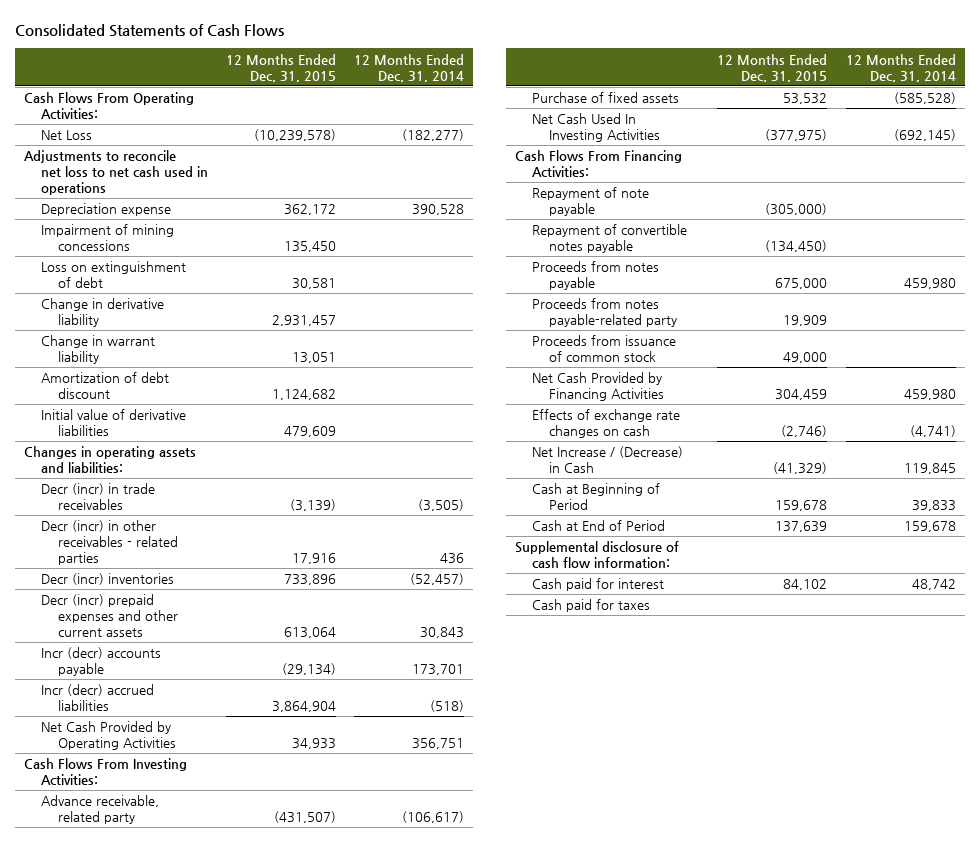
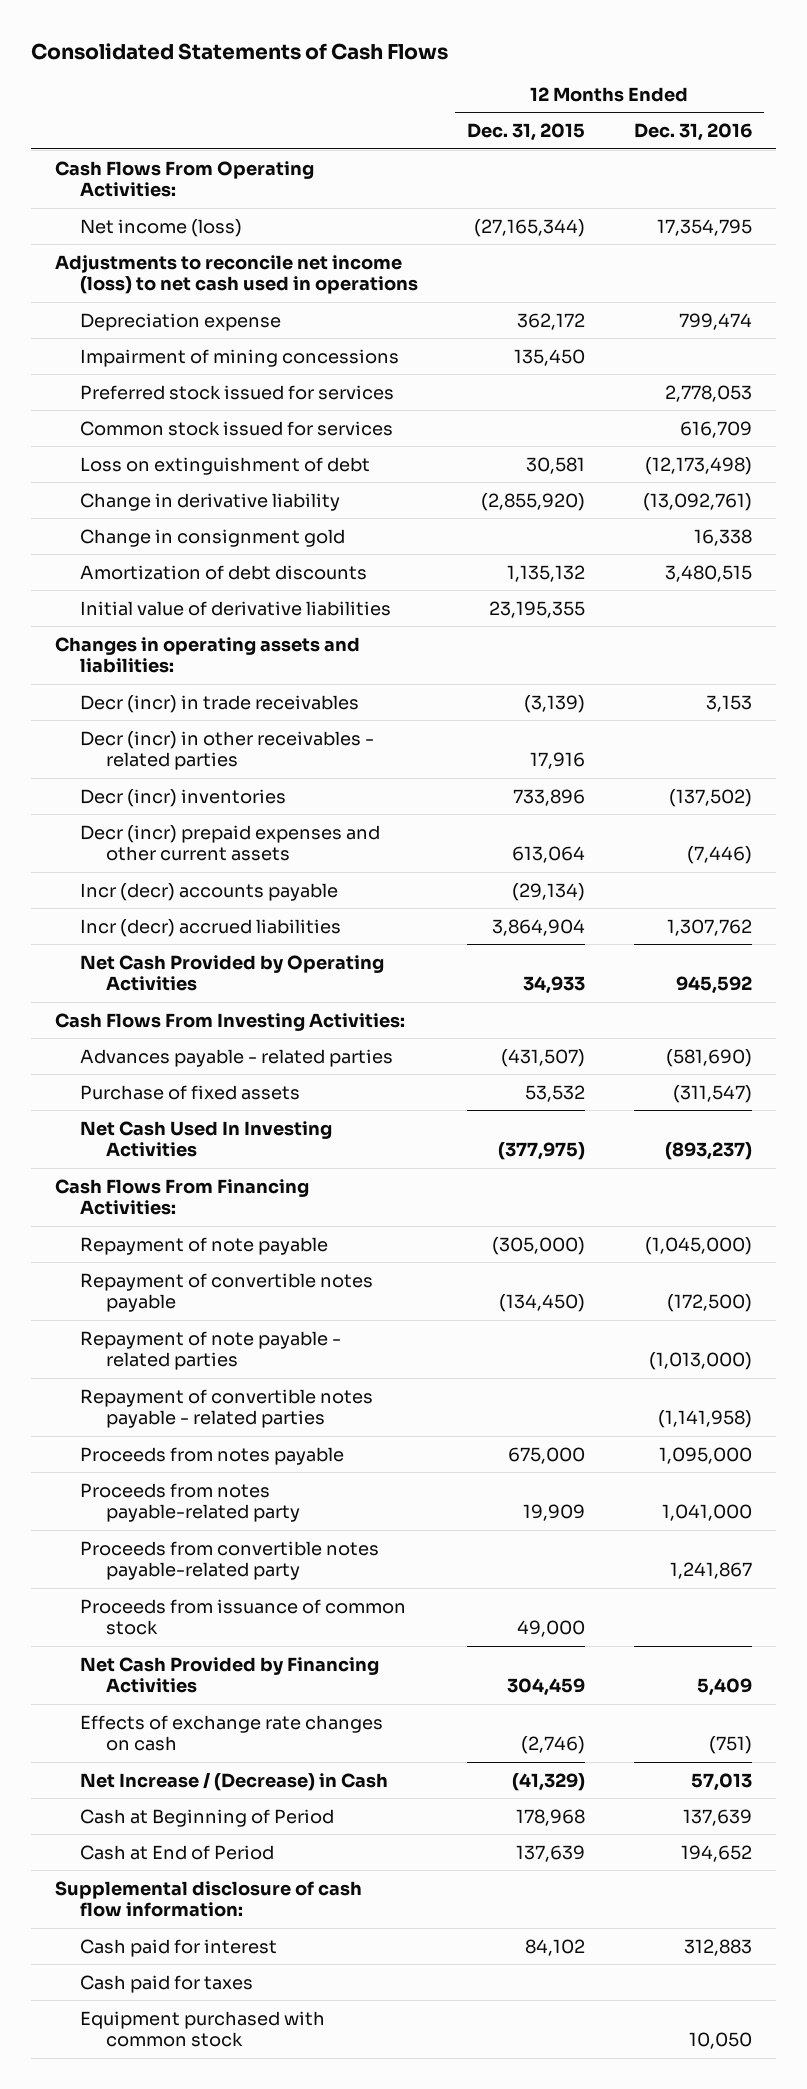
- | 12 Months Ended Dec. 31, 2015 | 12 Months Ended Dec. 31, 2014
+ | 12 Months Ended Dec. 31, 2015 | 12 Months Ended Dec. 31, 2016
- Net Loss | (10,239,578) | (182,277)
- Adjustments to reconcile net loss to net cash used in operations
+ Net income (loss) | (27,165,344) | 17,354,795
+ Adjustments to reconcile net income (loss) to net cash used in operations
+ Preferred stock issued for services | | 2,778,053
+ Common stock issued for services | | 616,709
- Change in derivative liability | 2,931,457 |
- Change in warrant liability | 13,051 |
- Amortization of debt discount | 1,124,682 |
- Initial value of derivative liabilities | 479,609 |
+ Change in derivative liability | (2,855,920) | (13,092,761)
+ Change in consignment gold | | 16,338
+ Amortization of debt discounts | 1,135,132 | 3,480,515
+ Initial value of derivative liabilities | 23,195,355 |
- Advance receivable, related party | (431,507) | (106,617)
+ Advances payable - related parties | (431,507) | (581,690)
+ Repayment of note payable - related parties | | (1,013,000)
+ Repayment of convertible notes payable - related parties | | (1,141,958)
+ Proceeds from convertible notes payable-related party | | 1,241,867
- Cash at Beginning of Period | 159,678 | 39,833
+ Cash at Beginning of Period | 178,968 | 137,639
+ Equipment purchased with common stock | | 10,050

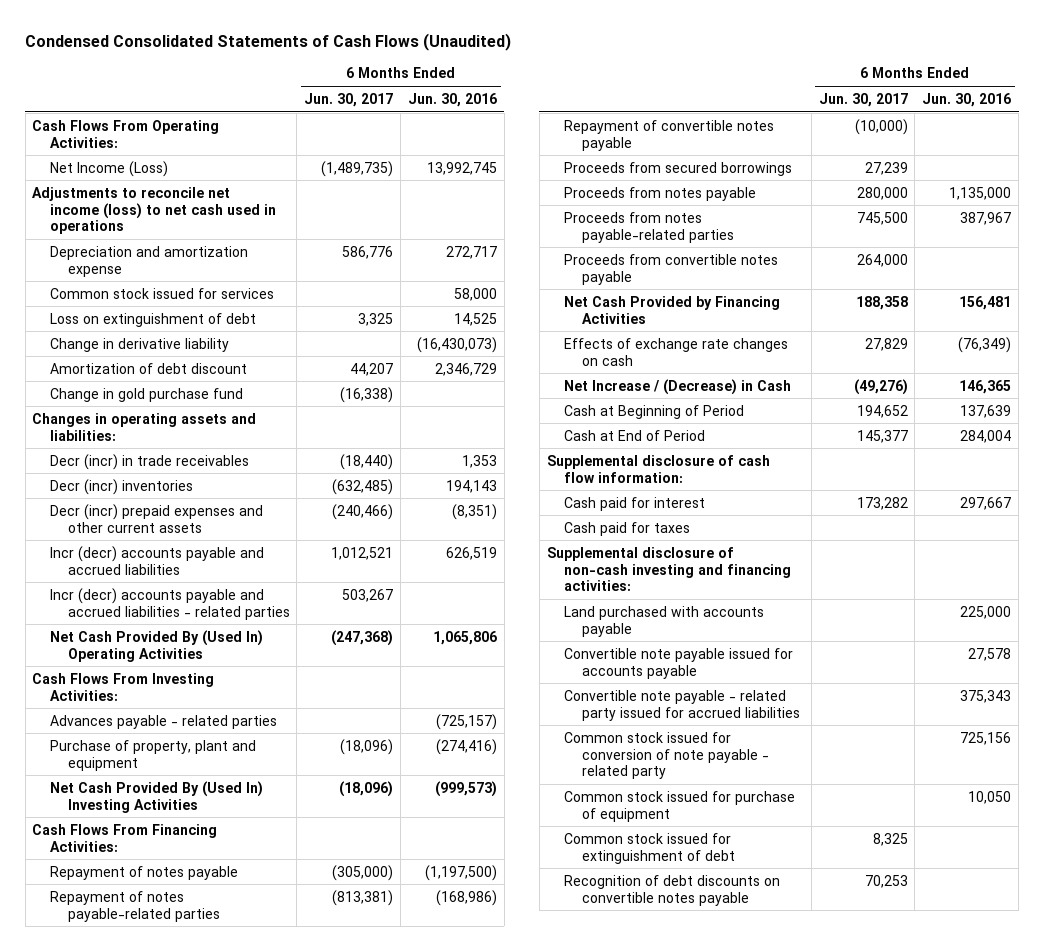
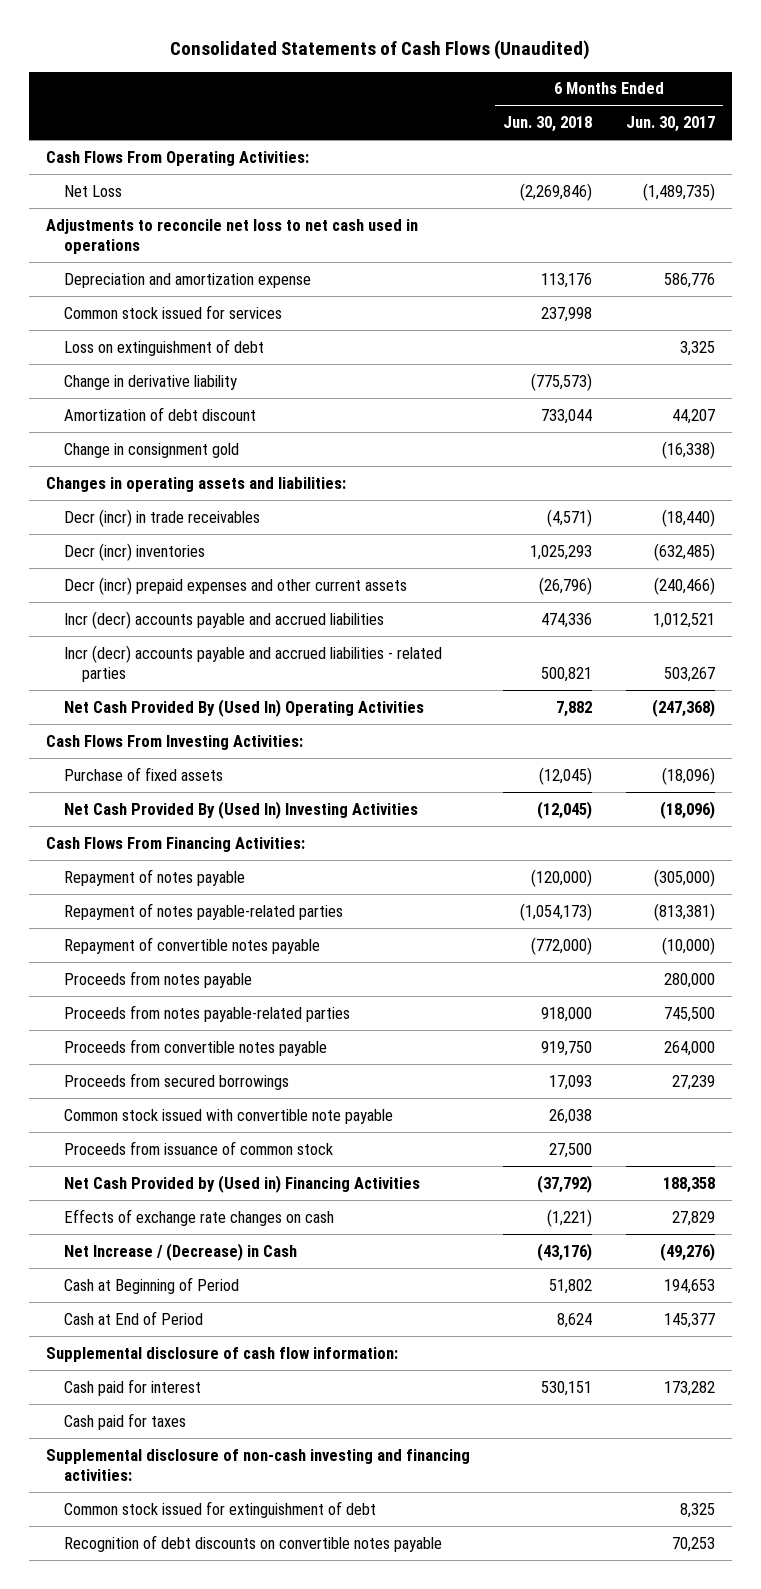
- Condensed Consolidated Statements of Cash Flows (Unaudited)
+ Consolidated Statements of Cash Flows (Unaudited)
- | 6 Months Ended Jun. 30, 2017 | 6 Months Ended Jun. 30, 2016
+ | 6 Months Ended Jun. 30, 2018 | 6 Months Ended Jun. 30, 2017
- Net Income (Loss) | (1,489,735) | 13,992,745
- Adjustments to reconcile net income (loss) to net cash used in operations
+ Net Loss | (2,269,846) | (1,489,735)
+ Adjustments to reconcile net loss to net cash used in operations
- Change in gold purchase fund | (16,338) |
+ Change in consignment gold | | (16,338)
- Advances payable - related parties | | (725,157)
- Purchase of property, plant and equipment | (18,096) | (274,416)
+ Purchase of fixed assets | (12,045) | (18,096)
- Net Cash Provided by Financing Activities | 188,358 | 156,481
moved down: Proceeds from secured borrowings | 17,093 | 27,239
+ Common stock issued with convertible note payable | 26,038 |
+ Proceeds from issuance of common stock | 27,500 |
+ Net Cash Provided by (Used in) Financing Activities | (37,792) | 188,358
- Cash at Beginning of Period | 194,652 | 137,639
+ Cash at Beginning of Period | 51,802 | 194,653
- Land purchased with accounts payable | | 225,000
- Convertible note payable issued for accounts payable | | 27,578
- Convertible note payable - related party issued for accrued liabilities | | 375,343
- Common stock issued for conversion of note payable - related party | | 725,156
- Common stock issued for purchase of equipment | | 10,050

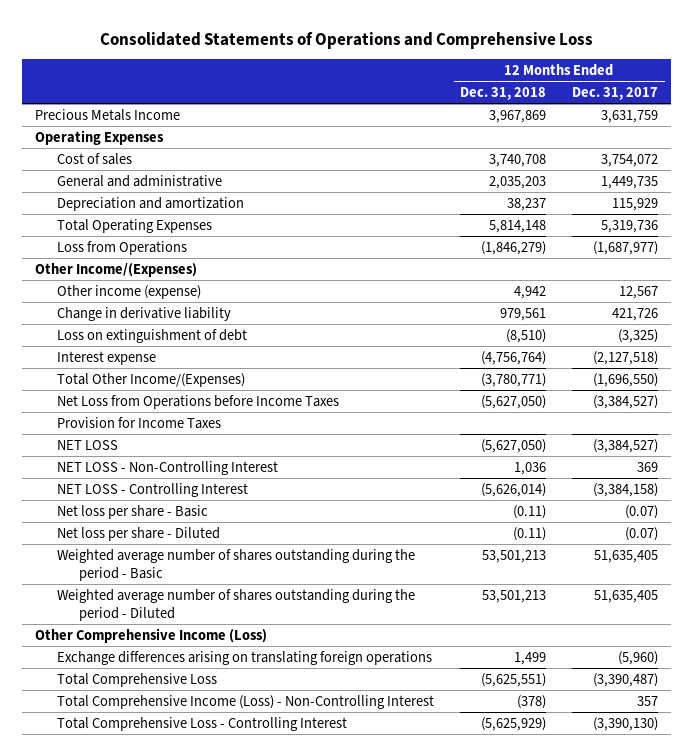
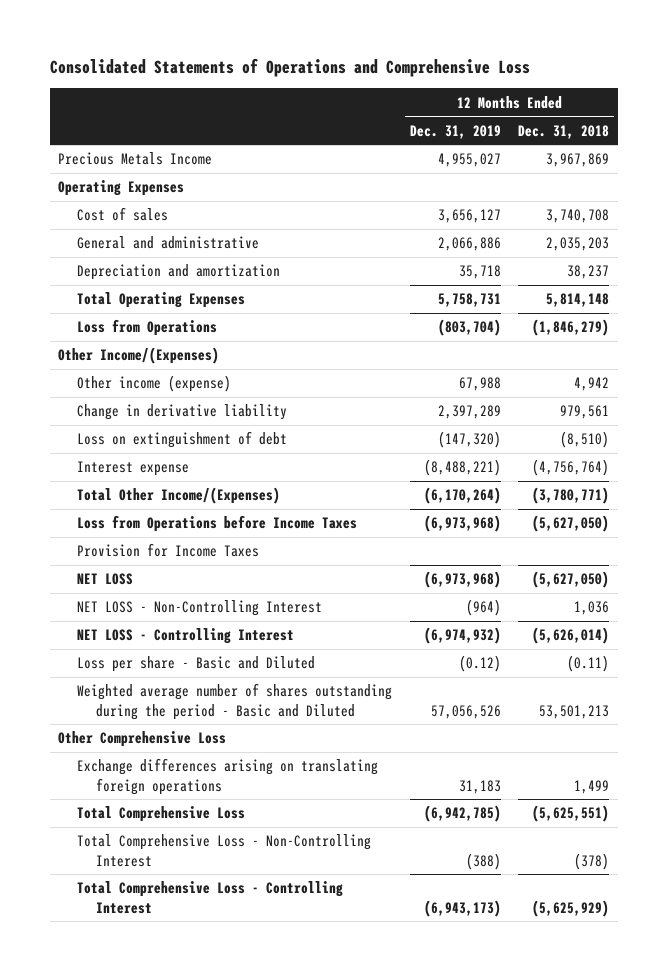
- | 12 Months Ended Dec. 31, 2018 | 12 Months Ended Dec. 31, 2017
+ | 12 Months Ended Dec. 31, 2019 | 12 Months Ended Dec. 31, 2018
- Net Loss from Operations before Income Taxes | (5,627,050) | (3,384,527)
+ Loss from Operations before Income Taxes | (6,973,968) | (5,627,050)
- Net loss per share - Basic | (0.11) | (0.07)
- Net loss per share - Diluted | (0.11) | (0.07)
- Weighted average number of shares outstanding during the period - Basic | 53,501,213 | 51,635,405
- Weighted average number of shares outstanding during the period - Diluted | 53,501,213 | 51,635,405
- Other Comprehensive Income (Loss)
+ Loss per share - Basic and Diluted | (0.12) | (0.11)
+ Weighted average number of shares outstanding during the period - Basic and Diluted | 57,056,526 | 53,501,213
+ Other Comprehensive Loss
- Total Comprehensive Income (Loss) - Non-Controlling Interest | (378) | 357
+ Total Comprehensive Loss - Non-Controlling Interest | (388) | (378)

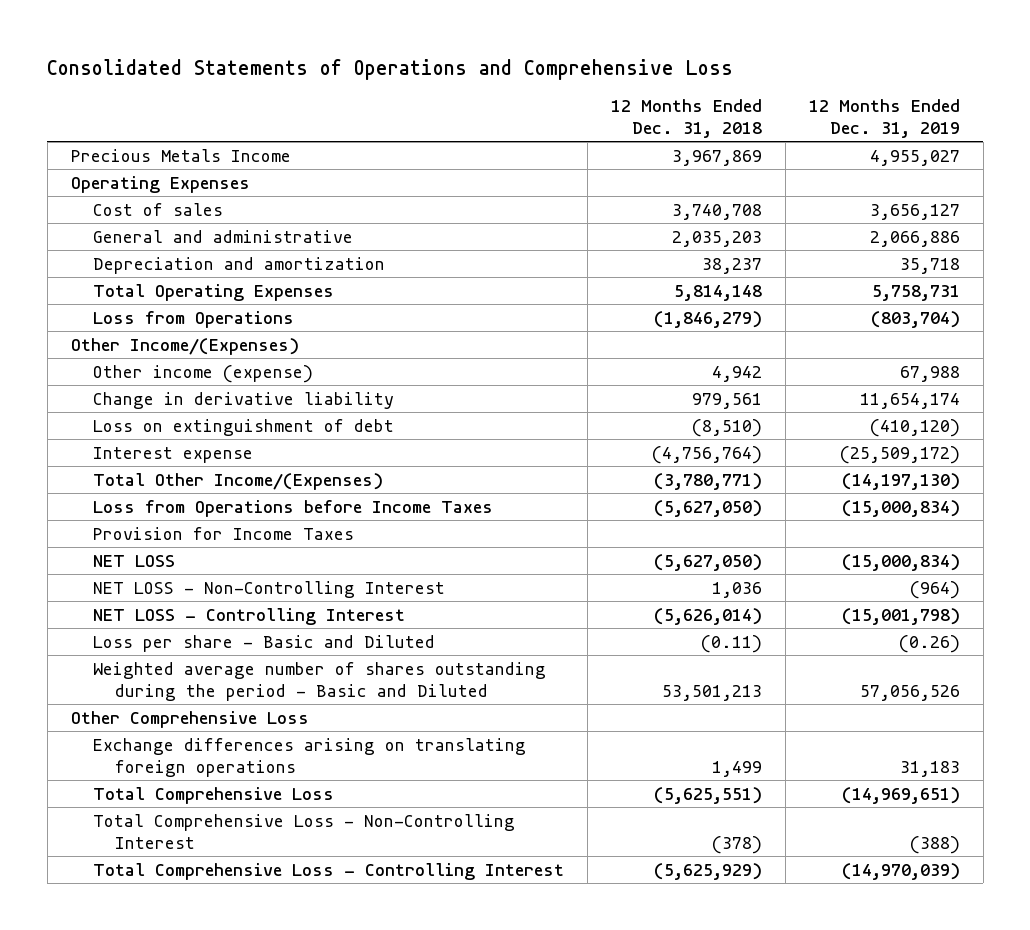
- | 12 Months Ended Dec. 31, 2019 | 12 Months Ended Dec. 31, 2018
+ | 12 Months Ended Dec. 31, 2018 | 12 Months Ended Dec. 31, 2019
- Change in derivative liability | 2,397,289 | 979,561
- Loss on extinguishment of debt | (147,320) | (8,510)
- Interest expense | (8,488,221) | (4,756,764)
- Total Other Income/(Expenses) | (6,170,264) | (3,780,771)
- Loss from Operations before Income Taxes | (6,973,968) | (5,627,050)
+ Change in derivative liability | 979,561 | 11,654,174
+ Loss on extinguishment of debt | (8,510) | (410,120)
+ Interest expense | (4,756,764) | (25,509,172)
+ Total Other Income/(Expenses) | (3,780,771) | (14,197,130)
+ Loss from Operations before Income Taxes | (5,627,050) | (15,000,834)
- NET LOSS | (6,973,968) | (5,627,050)
+ NET LOSS | (5,627,050) | (15,000,834)
- NET LOSS - Controlling Interest | (6,974,932) | (5,626,014)
- Loss per share - Basic and Diluted | (0.12) | (0.11)
+ NET LOSS - Controlling Interest | (5,626,014) | (15,001,798)
+ Loss per share - Basic and Diluted | (0.11) | (0.26)
- Total Comprehensive Loss | (6,942,785) | (5,625,551)
+ Total Comprehensive Loss | (5,625,551) | (14,969,651)
- Total Comprehensive Loss - Controlling Interest | (6,943,173) | (5,625,929)
+ Total Comprehensive Loss - Controlling Interest | (5,625,929) | (14,970,039)

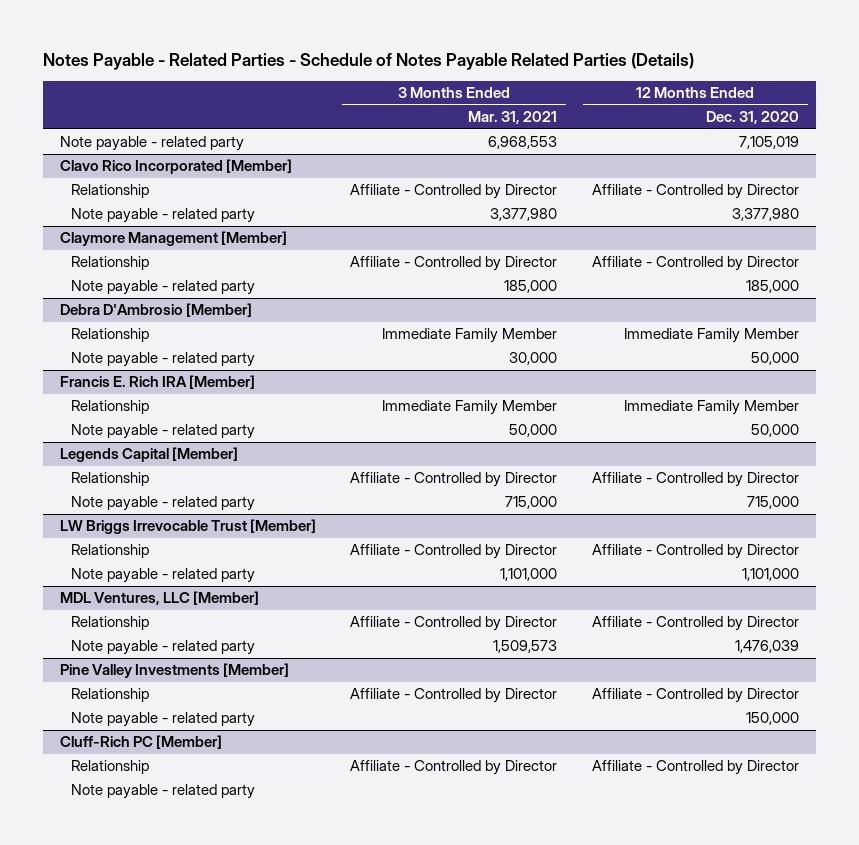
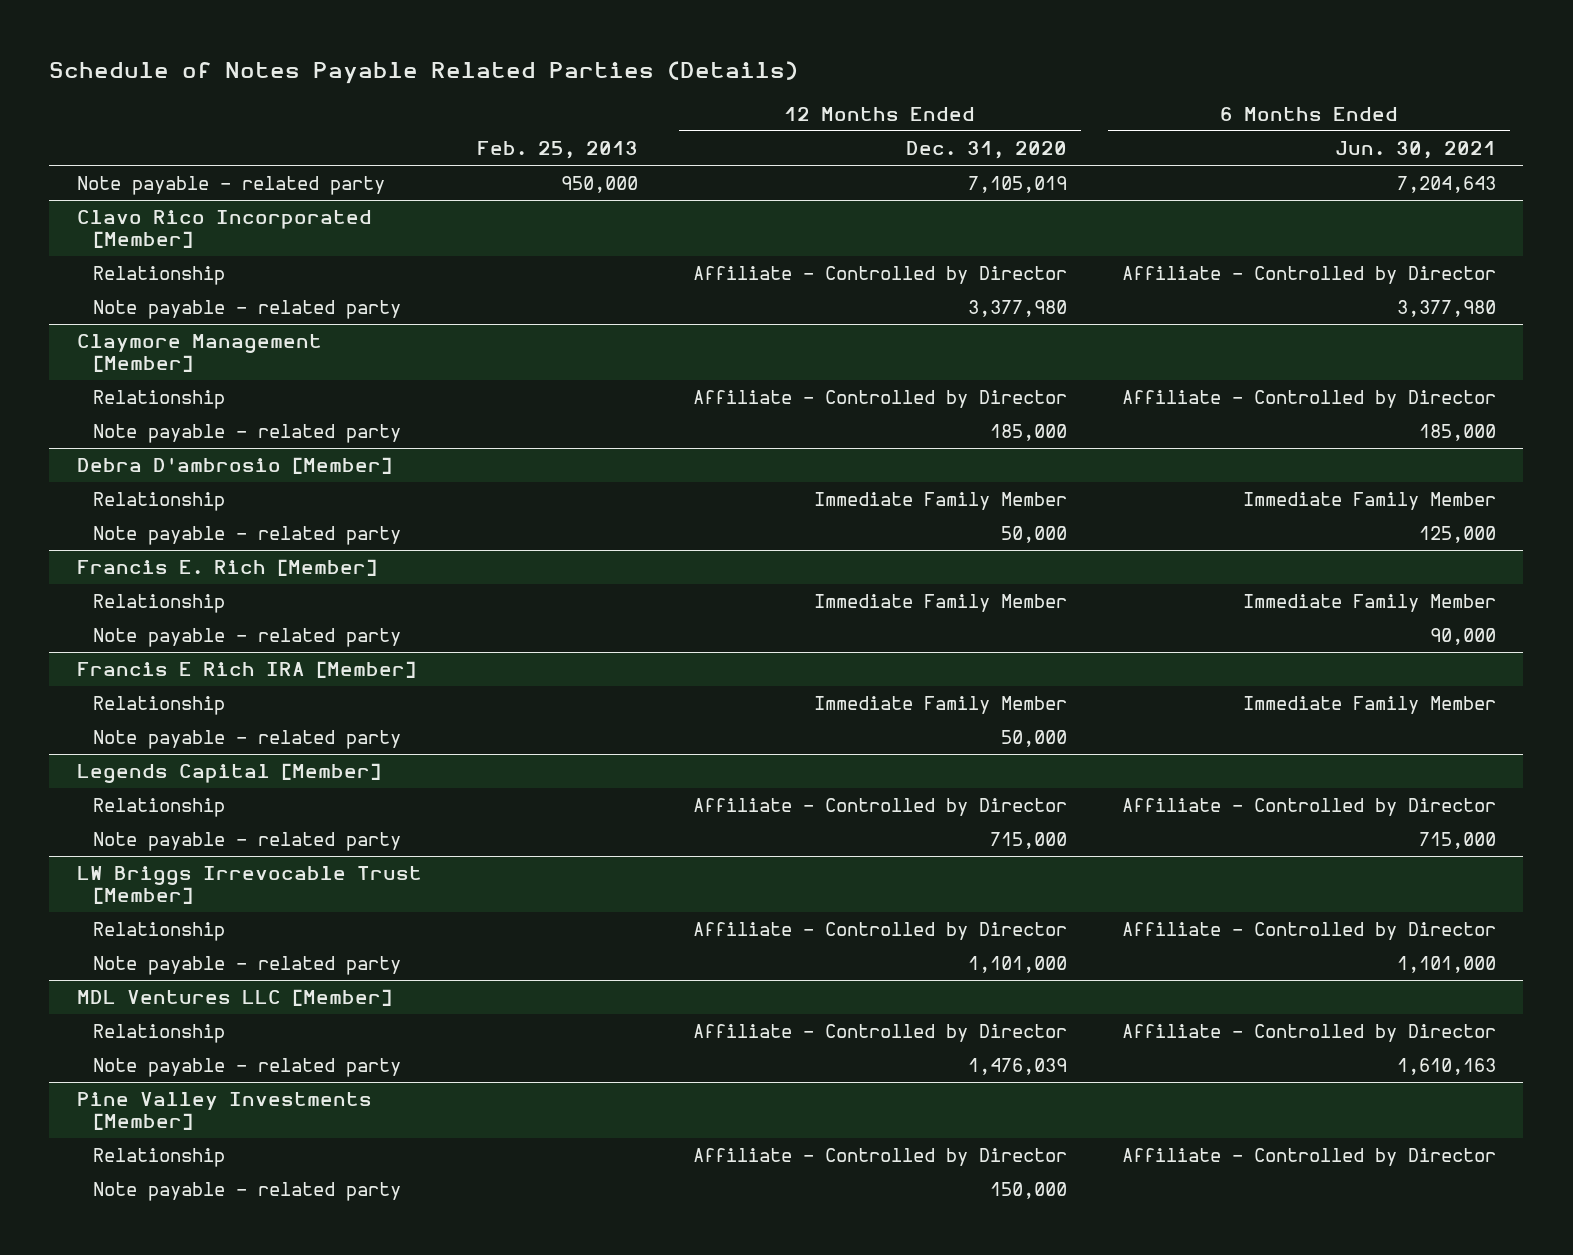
- Notes Payable - Related Parties - Schedule of Notes Payable Related Parties (Details)
+ Schedule of Notes Payable Related Parties (Details)
- | 3 Months Ended Mar. 31, 2021 | 12 Months Ended Dec. 31, 2020
+ | Feb. 25, 2013 | 12 Months Ended Dec. 31, 2020 | 6 Months Ended Jun. 30, 2021
- Debra D'Ambrosio [Member]
+ Debra D'ambrosio [Member]
- Francis E. Rich IRA [Member]
+ Francis E. Rich [Member]
+ Note payable - related party | | | 90,000
+ Francis E Rich IRA [Member]
+ Relationship | | Immediate Family Member | Immediate Family Member
- MDL Ventures, LLC [Member]
+ MDL Ventures LLC [Member]
- Cluff-Rich PC [Member]
- Relationship | Affiliate - Controlled by Director | Affiliate - Controlled by Director
- Note payable - related party

